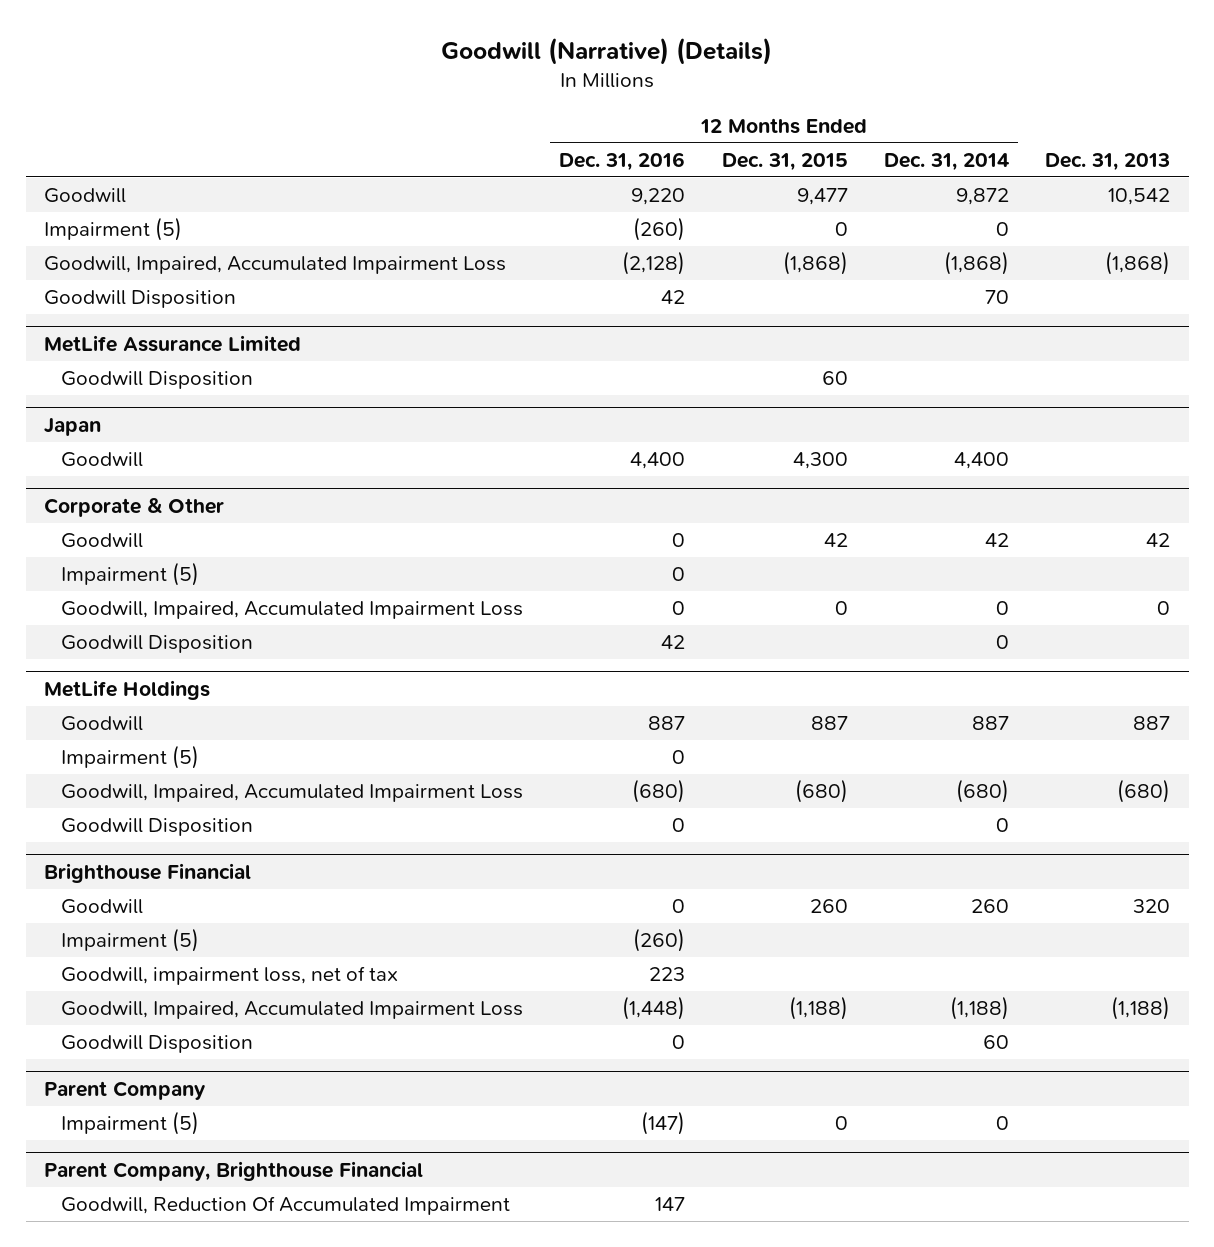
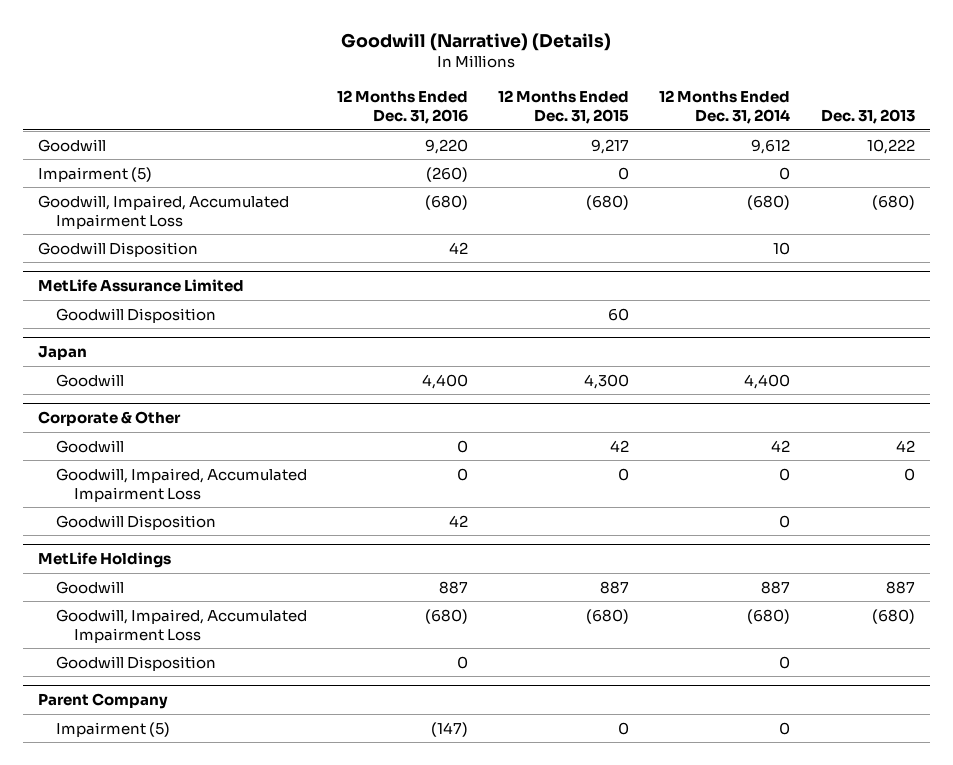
- Goodwill | 9,220 | 9,477 | 9,872 | 10,542
+ Goodwill | 9,220 | 9,217 | 9,612 | 10,222
- Goodwill, Impaired, Accumulated Impairment Loss | (2,128) | (1,868) | (1,868) | (1,868)
- Goodwill Disposition | 42 | | 70 |
+ Goodwill, Impaired, Accumulated Impairment Loss | (680) | (680) | (680) | (680)
+ Goodwill Disposition | 42 | | 10 |
@ Corporate & Other
- Impairment (5) | 0 | | |
@ MetLife Holdings
- Impairment (5) | 0 | | |
- Brighthouse Financial
- Goodwill | 0 | 260 | 260 | 320
- Impairment (5) | (260) | | |
- Goodwill, impairment loss, net of tax | 223 | | |
- Goodwill, Impaired, Accumulated Impairment Loss | (1,448) | (1,188) | (1,188) | (1,188)
- Goodwill Disposition | 0 | | 60 |
- Parent Company, Brighthouse Financial
- Goodwill, Reduction Of Accumulated Impairment | 147 | | |

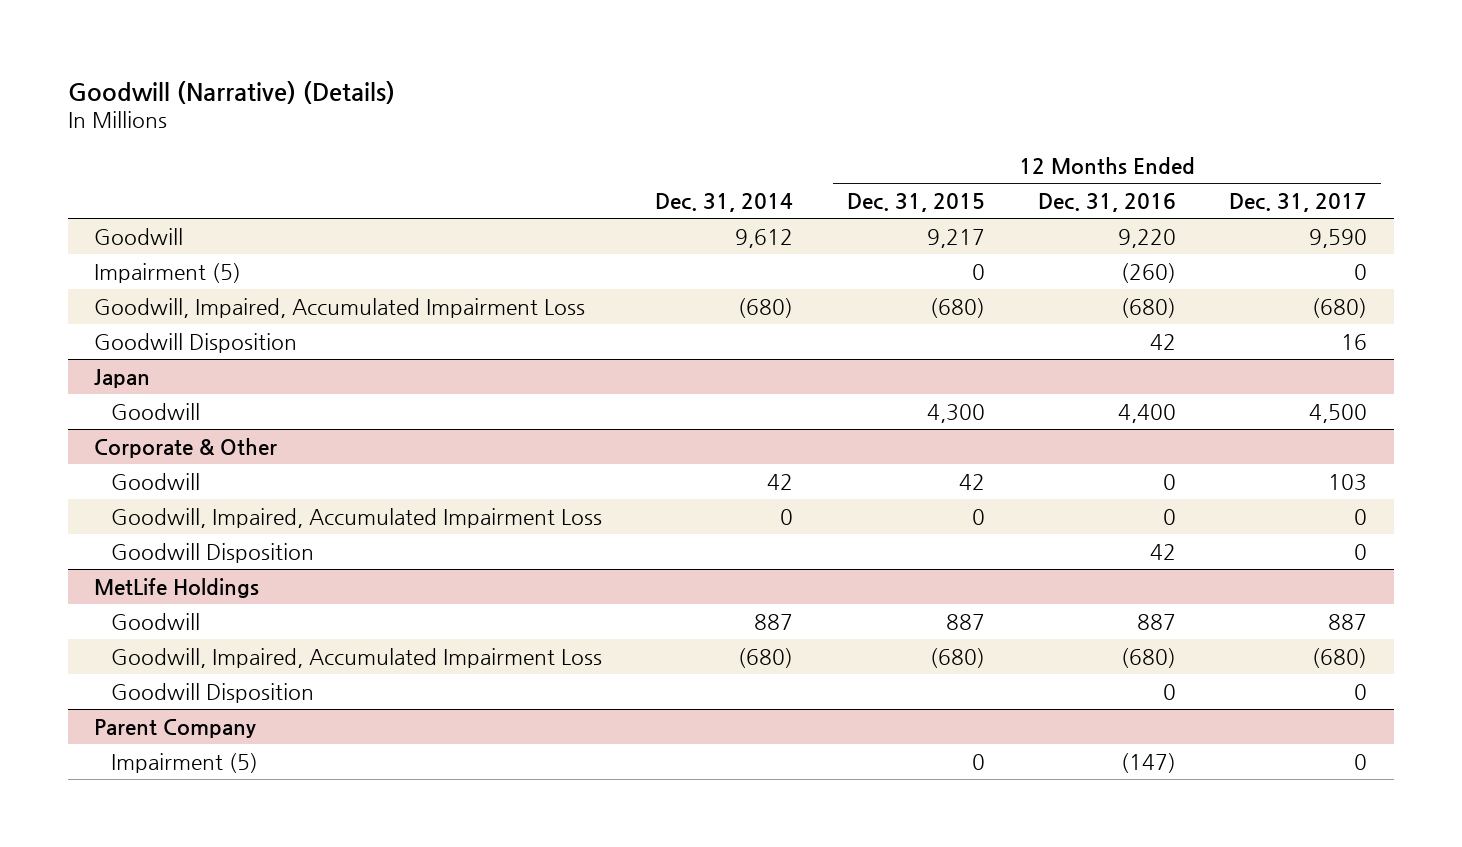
- | 12 Months Ended Dec. 31, 2016 | 12 Months Ended Dec. 31, 2015 | 12 Months Ended Dec. 31, 2014 | Dec. 31, 2013
+ | Dec. 31, 2014 | 12 Months Ended Dec. 31, 2015 | 12 Months Ended Dec. 31, 2016 | 12 Months Ended Dec. 31, 2017
- MetLife Assurance Limited
- Goodwill Disposition | | 60 | |

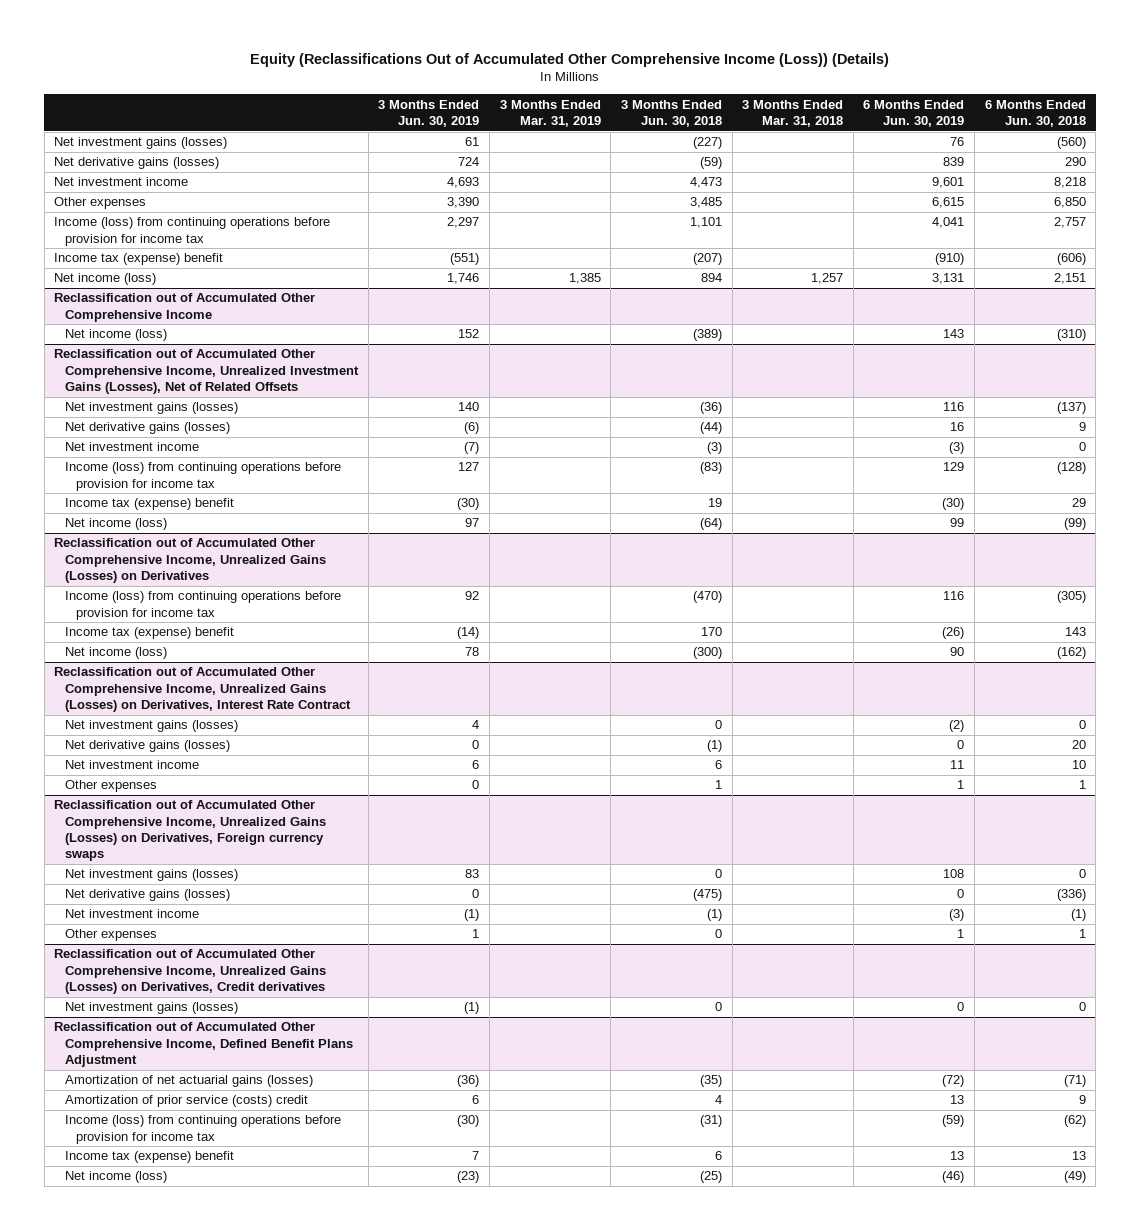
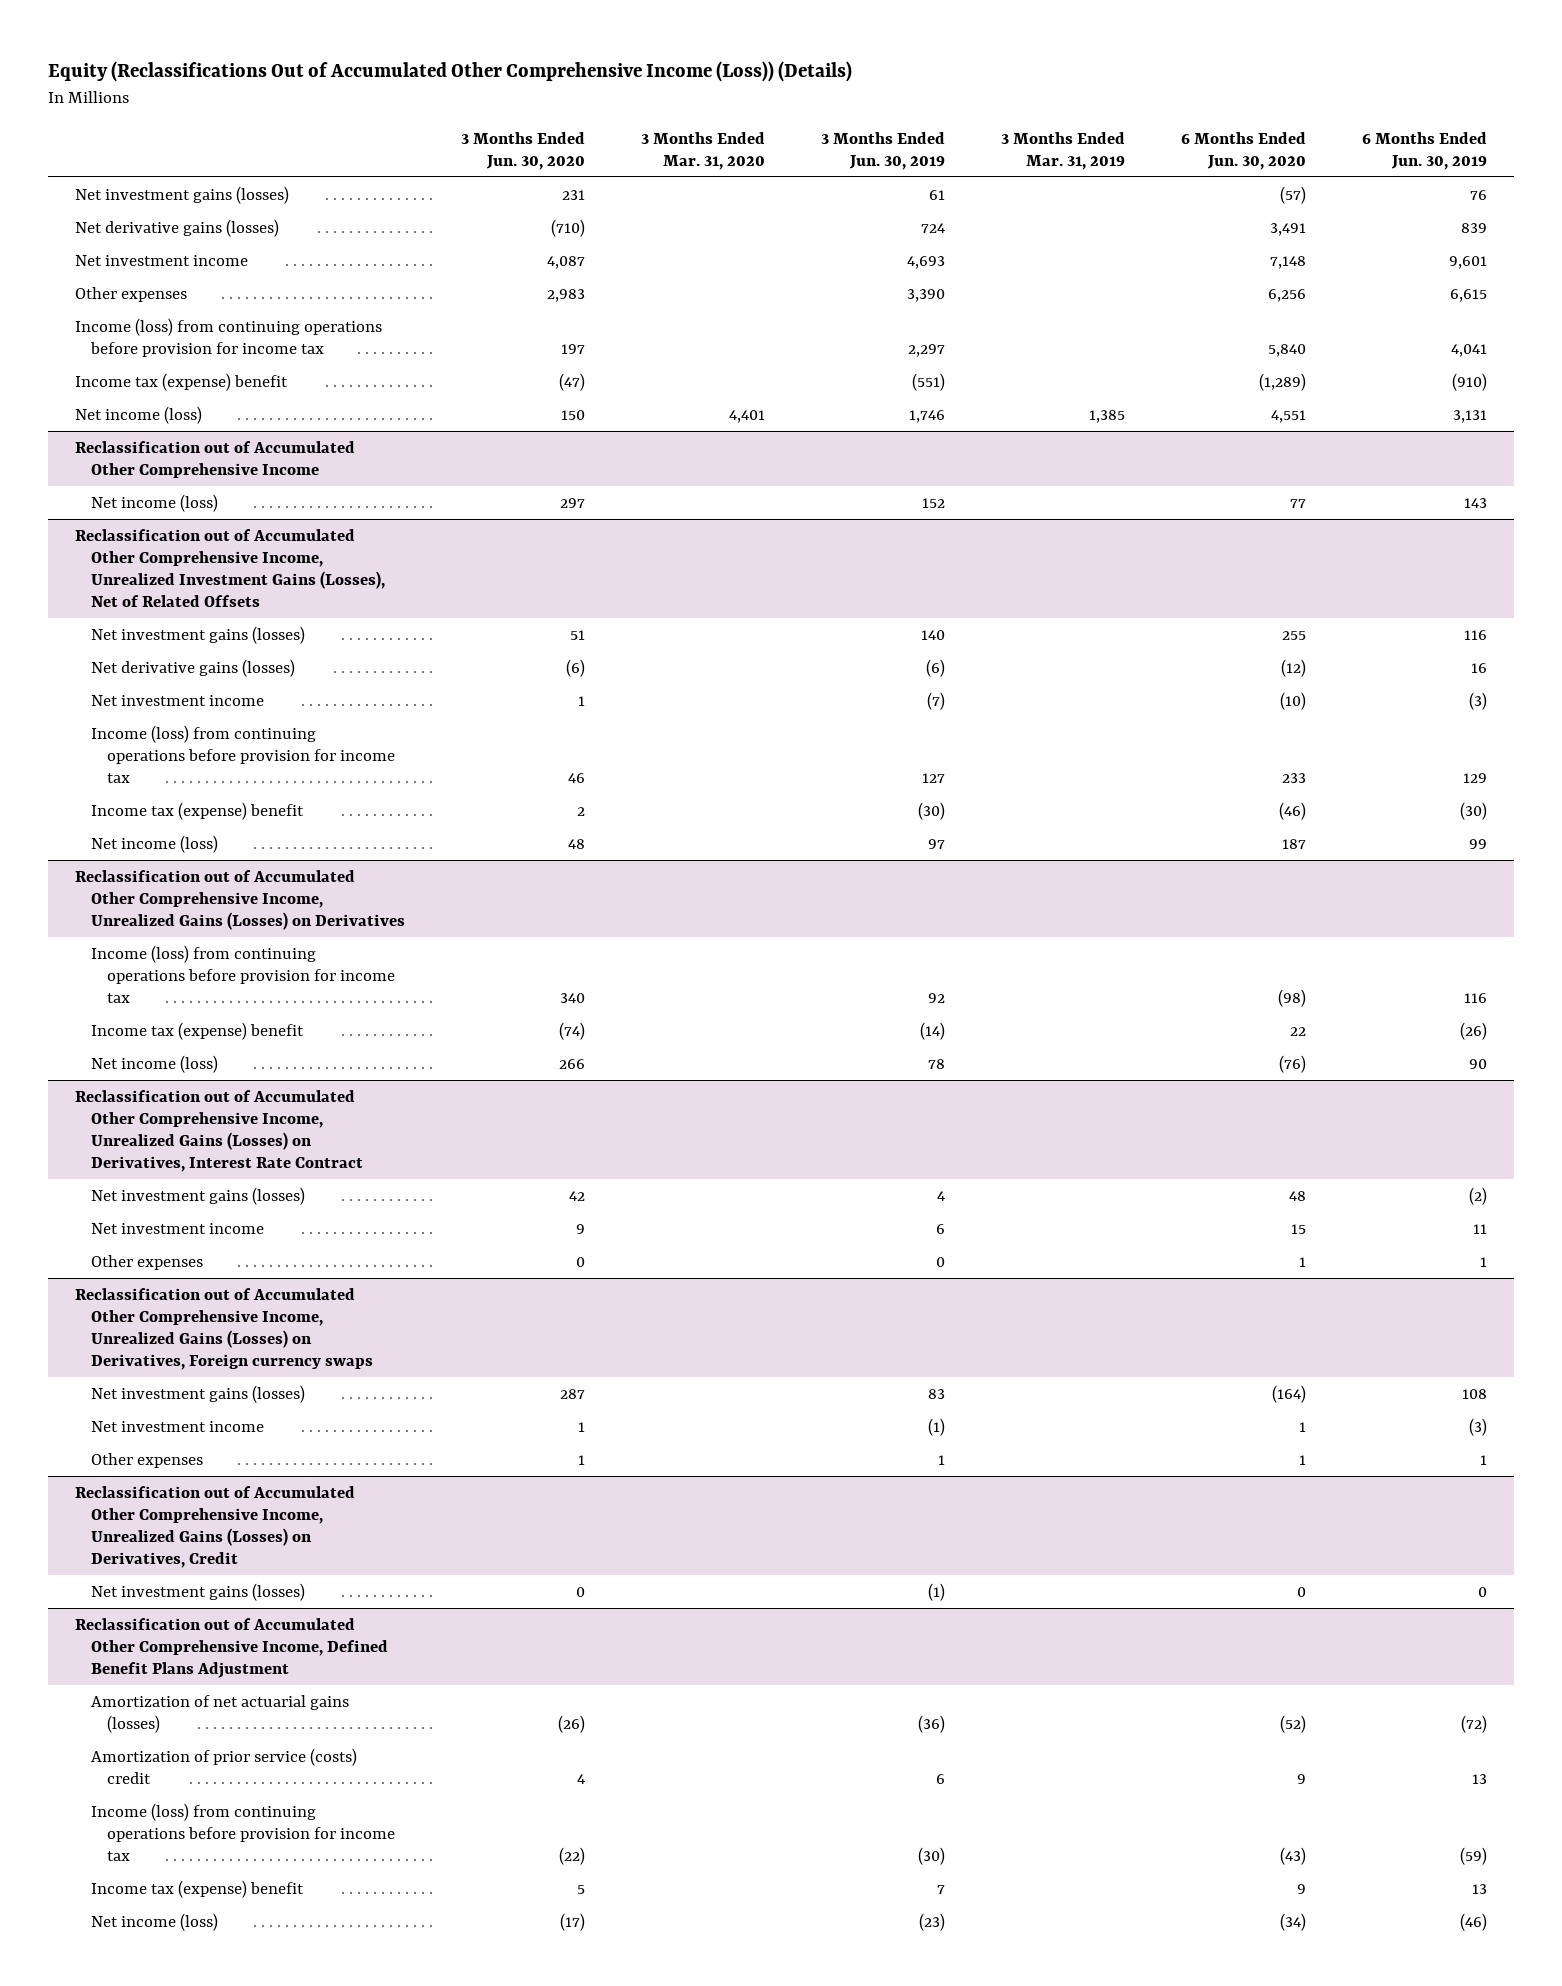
- | 3 Months Ended Jun. 30, 2019 | 3 Months Ended Mar. 31, 2019 | 3 Months Ended Jun. 30, 2018 | 3 Months Ended Mar. 31, 2018 | 6 Months Ended Jun. 30, 2019 | 6 Months Ended Jun. 30, 2018
+ | 3 Months Ended Jun. 30, 2020 | 3 Months Ended Mar. 31, 2020 | 3 Months Ended Jun. 30, 2019 | 3 Months Ended Mar. 31, 2019 | 6 Months Ended Jun. 30, 2020 | 6 Months Ended Jun. 30, 2019
@ Reclassification out of Accumulated Other Comprehensive Income, Unrealized Gains (Losses) on Derivatives, Interest Rate Contract
- Net derivative gains (losses) | 0 | | (1) | | 0 | 20
@ Reclassification out of Accumulated Other Comprehensive Income, Unrealized Gains (Losses) on Derivatives, Foreign currency swaps
- Net derivative gains (losses) | 0 | | (475) | | 0 | (336)
- Reclassification out of Accumulated Other Comprehensive Income, Unrealized Gains (Losses) on Derivatives, Credit derivatives
+ Reclassification out of Accumulated Other Comprehensive Income, Unrealized Gains (Losses) on Derivatives, Credit

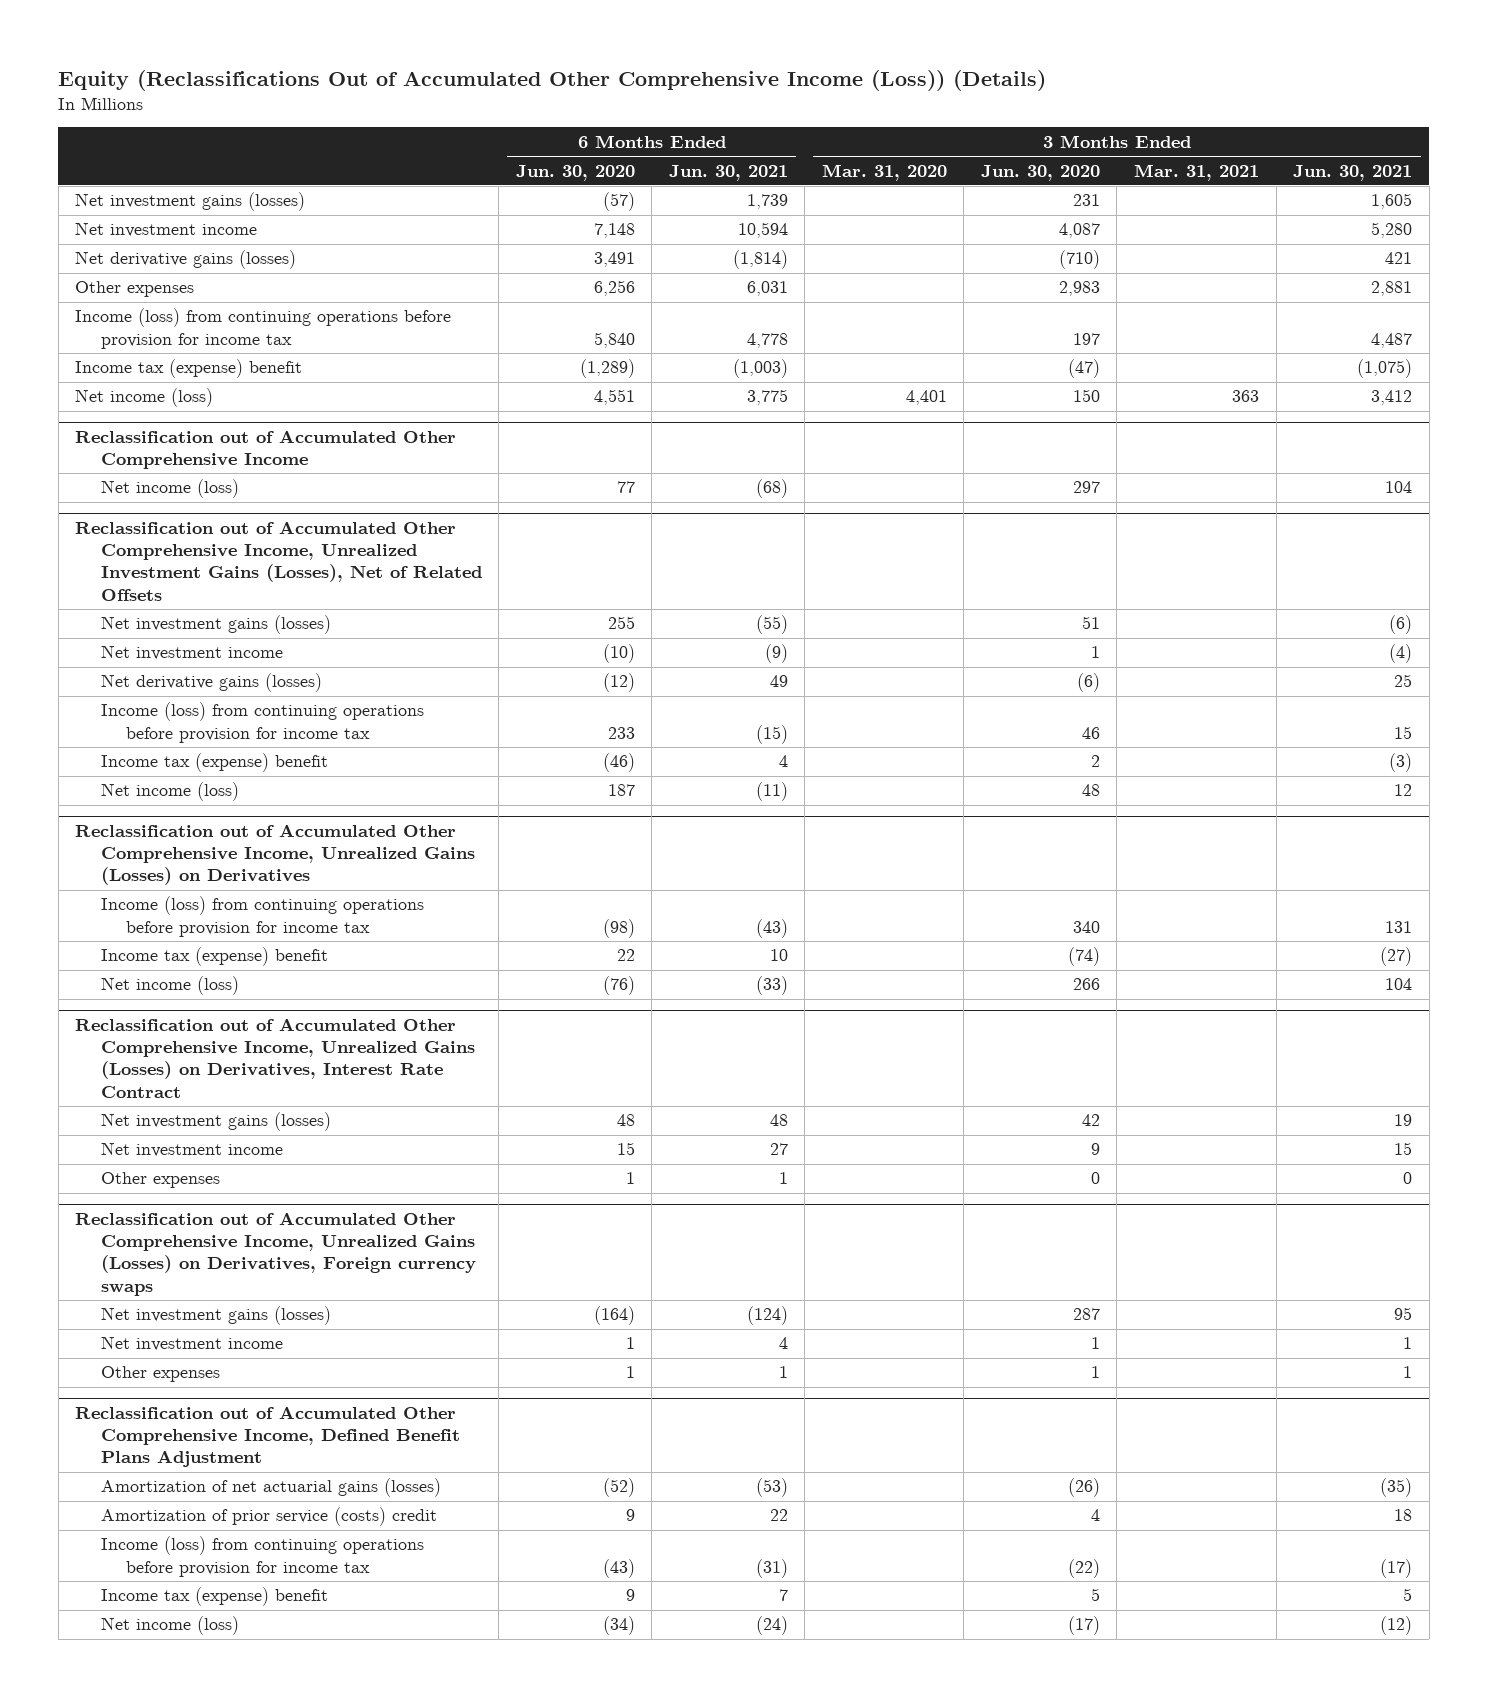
- | 3 Months Ended Jun. 30, 2020 | 3 Months Ended Mar. 31, 2020 | 3 Months Ended Jun. 30, 2019 | 3 Months Ended Mar. 31, 2019 | 6 Months Ended Jun. 30, 2020 | 6 Months Ended Jun. 30, 2019
+ | 6 Months Ended Jun. 30, 2020 | 6 Months Ended Jun. 30, 2021 | 3 Months Ended Mar. 31, 2020 | 3 Months Ended Jun. 30, 2020 | 3 Months Ended Mar. 31, 2021 | 3 Months Ended Jun. 30, 2021
moved down: Net derivative gains (losses) | 3,491 | (1,814) | | (710) | | 421
@ Reclassification out of Accumulated Other Comprehensive Income, Unrealized Investment Gains (Losses), Net of Related Offsets
moved down: Net derivative gains (losses) | (12) | 49 | | (6) | | 25
- Reclassification out of Accumulated Other Comprehensive Income, Unrealized Gains (Losses) on Derivatives, Credit
- Net investment gains (losses) | 0 | | (1) | | 0 | 0

